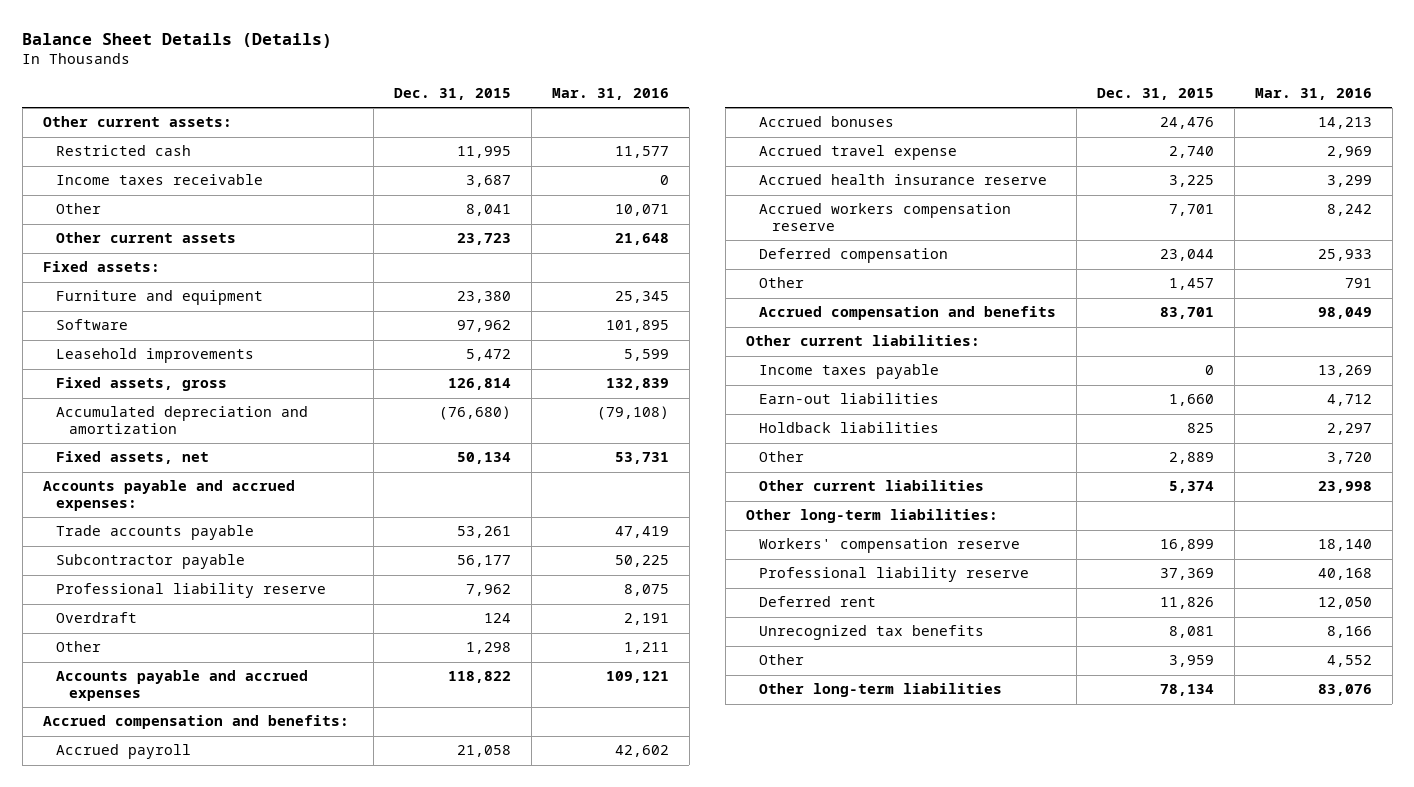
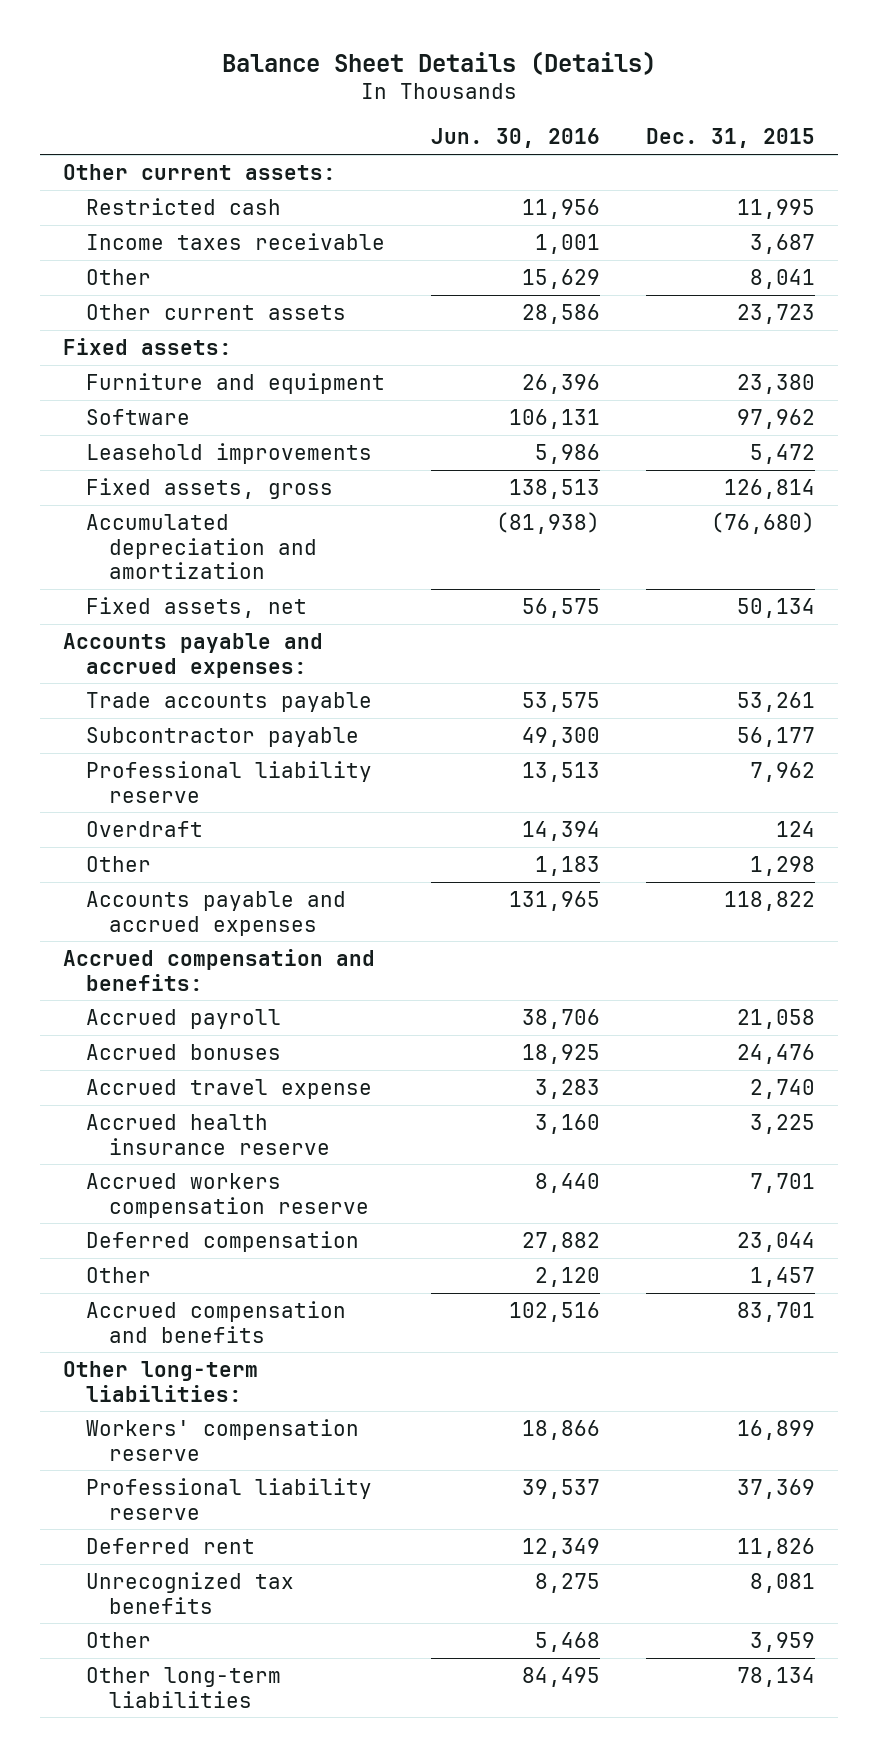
- | Dec. 31, 2015 | Mar. 31, 2016
+ | Jun. 30, 2016 | Dec. 31, 2015
- Other current liabilities:
- Income taxes payable | 0 | 13,269
- Earn-out liabilities | 1,660 | 4,712
- Holdback liabilities | 825 | 2,297
- Other | 2,889 | 3,720
- Other current liabilities | 5,374 | 23,998

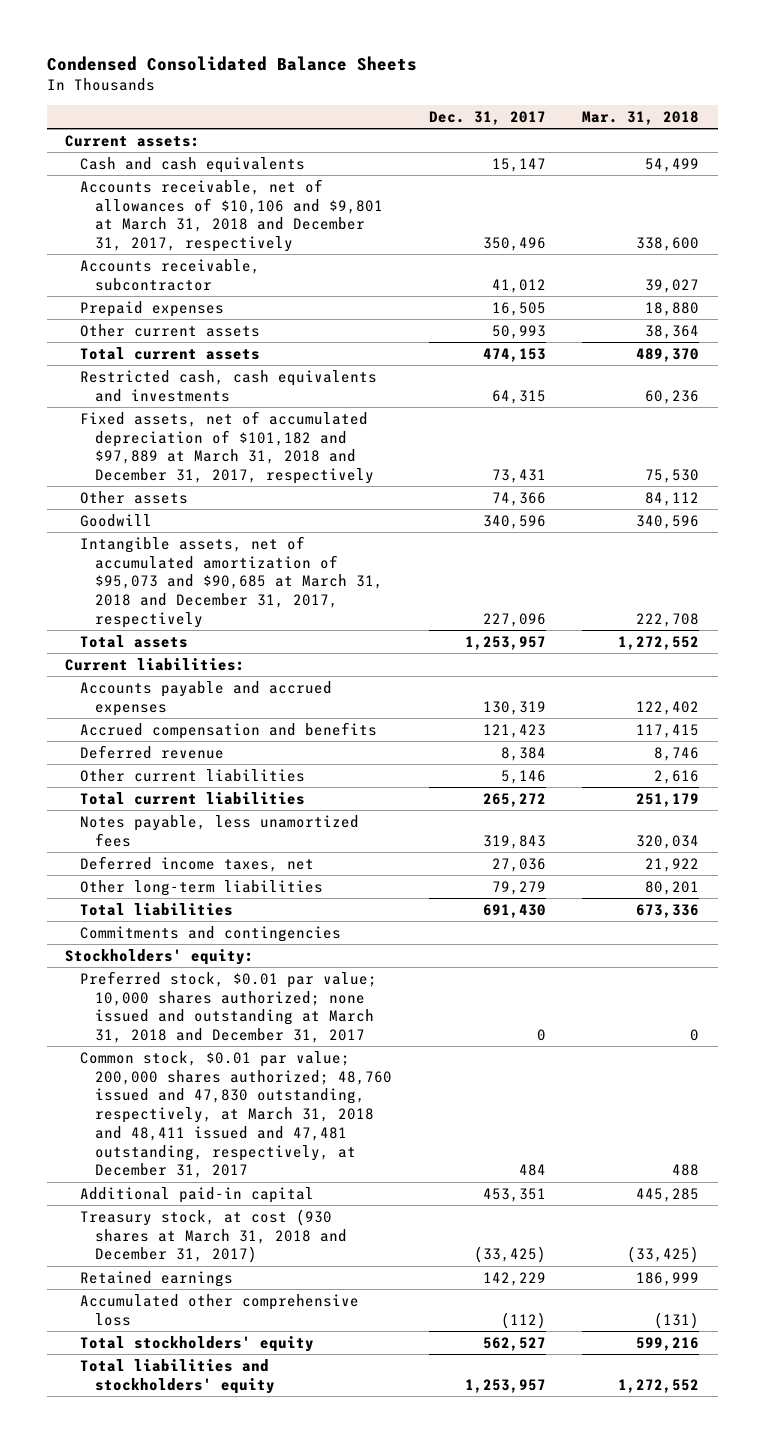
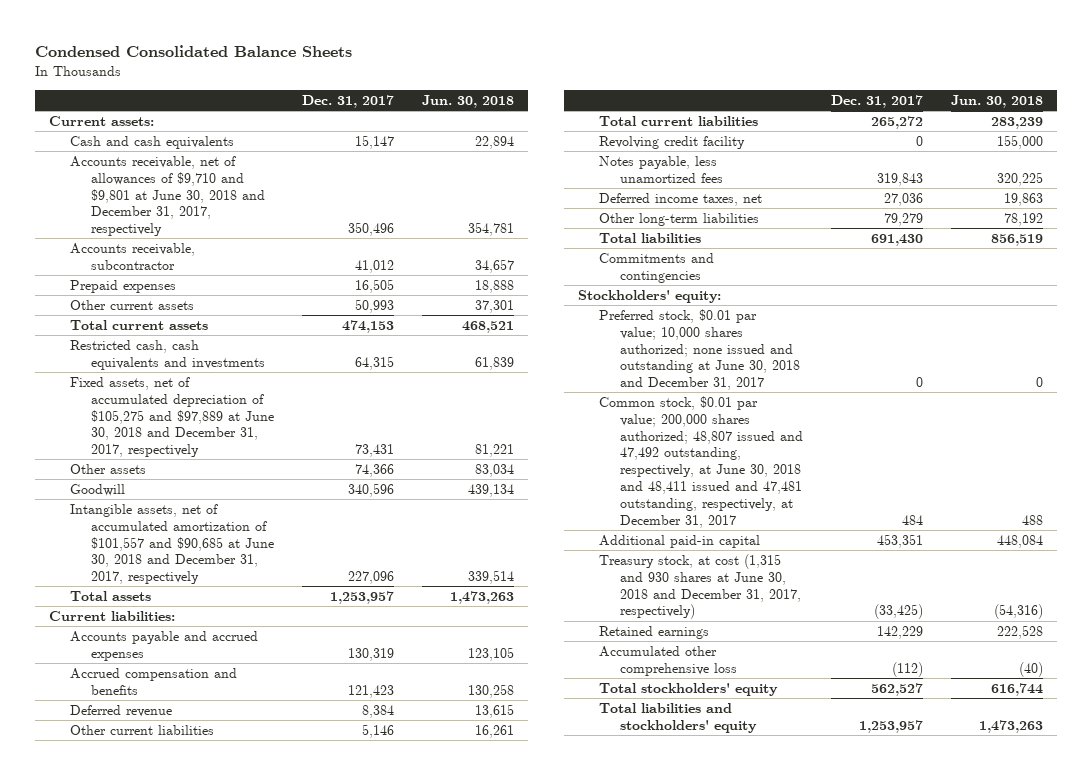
- | Dec. 31, 2017 | Mar. 31, 2018
+ | Dec. 31, 2017 | Jun. 30, 2018
- Accounts receivable, net of allowances of $10,106 and $9,801 at March 31, 2018 and December 31, 2017, respectively | 350,496 | 338,600
+ Accounts receivable, net of allowances of $9,710 and $9,801 at June 30, 2018 and December 31, 2017, respectively | 350,496 | 354,781
- Fixed assets, net of accumulated depreciation of $101,182 and $97,889 at March 31, 2018 and December 31, 2017, respectively | 73,431 | 75,530
+ Fixed assets, net of accumulated depreciation of $105,275 and $97,889 at June 30, 2018 and December 31, 2017, respectively | 73,431 | 81,221
- Intangible assets, net of accumulated amortization of $95,073 and $90,685 at March 31, 2018 and December 31, 2017, respectively | 227,096 | 222,708
+ Intangible assets, net of accumulated amortization of $101,557 and $90,685 at June 30, 2018 and December 31, 2017, respectively | 227,096 | 339,514
+ Revolving credit facility | 0 | 155,000
- Preferred stock, $0.01 par value; 10,000 shares authorized; none issued and outstanding at March 31, 2018 and December 31, 2017 | 0 | 0
- Common stock, $0.01 par value; 200,000 shares authorized; 48,760 issued and 47,830 outstanding, respectively, at March 31, 2018 and 48,411 issued and 47,481 outstanding, respectively, at December 31, 2017 | 484 | 488
+ Preferred stock, $0.01 par value; 10,000 shares authorized; none issued and outstanding at June 30, 2018 and December 31, 2017 | 0 | 0
+ Common stock, $0.01 par value; 200,000 shares authorized; 48,807 issued and 47,492 outstanding, respectively, at June 30, 2018 and 48,411 issued and 47,481 outstanding, respectively, at December 31, 2017 | 484 | 488
- Treasury stock, at cost (930 shares at March 31, 2018 and December 31, 2017) | (33,425) | (33,425)
+ Treasury stock, at cost (1,315 and 930 shares at June 30, 2018 and December 31, 2017, respectively) | (33,425) | (54,316)

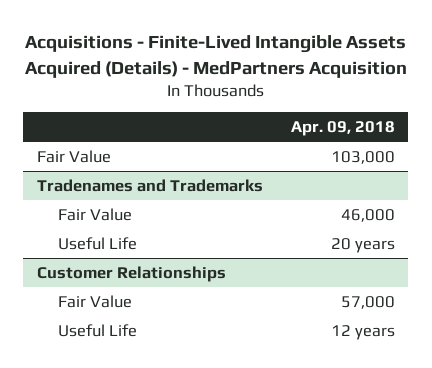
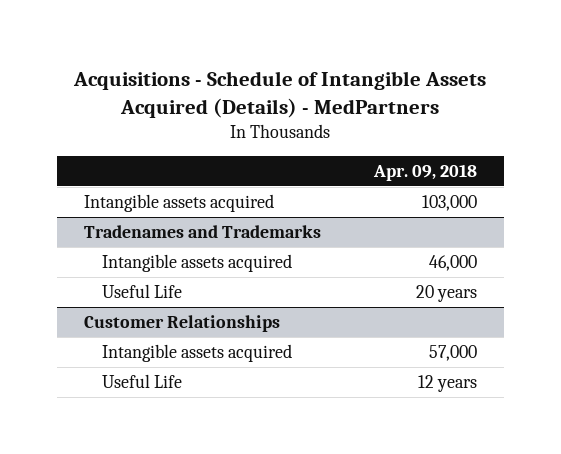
- Acquisitions - Finite-Lived Intangible Assets Acquired (Details) - MedPartners Acquisition
+ Acquisitions - Schedule of Intangible Assets Acquired (Details) - MedPartners
- Fair Value | 103,000
+ Intangible assets acquired | 103,000
@ Tradenames and Trademarks
- Fair Value | 46,000
+ Intangible assets acquired | 46,000
@ Customer Relationships
- Fair Value | 57,000
+ Intangible assets acquired | 57,000

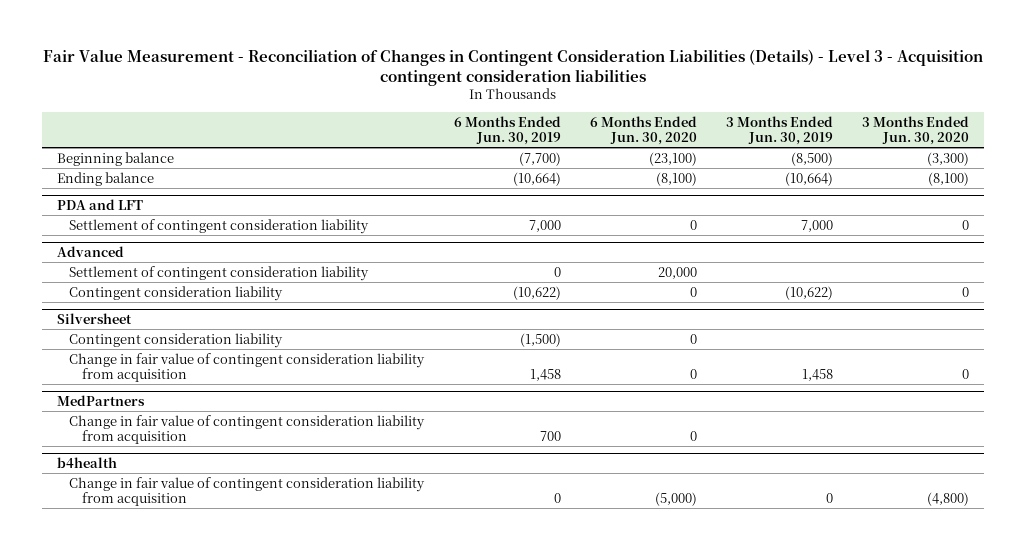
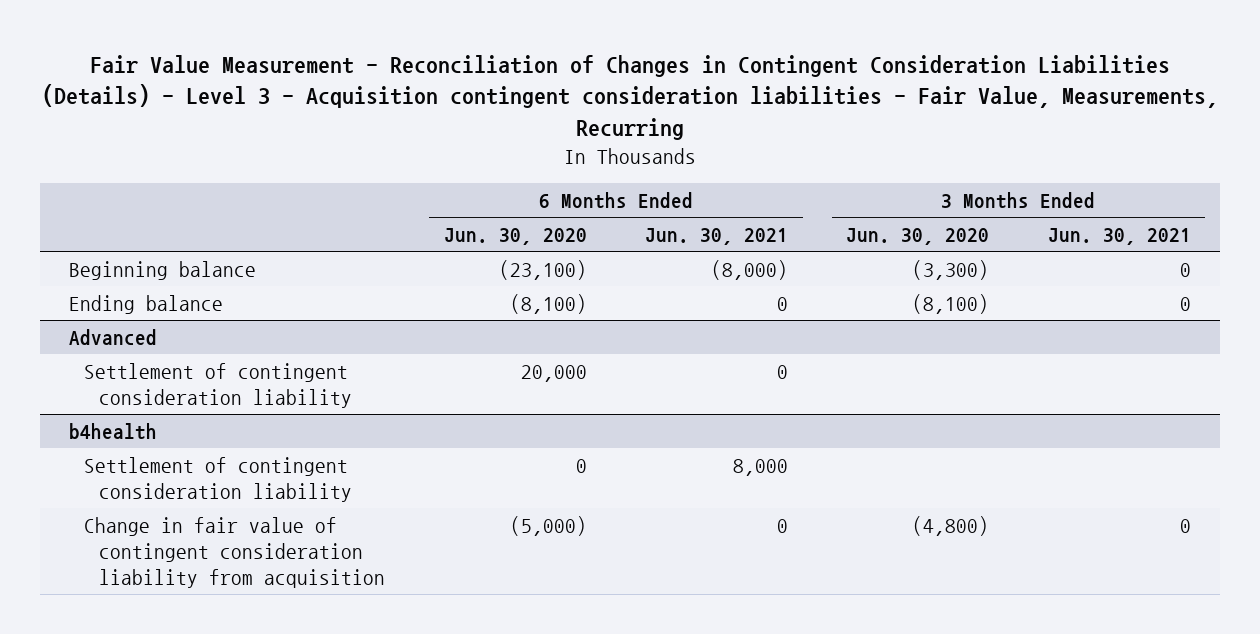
- Fair Value Measurement - Reconciliation of Changes in Contingent Consideration Liabilities (Details) - Level 3 - Acquisition contingent consideration liabilities
+ Fair Value Measurement - Reconciliation of Changes in Contingent Consideration Liabilities (Details) - Level 3 - Acquisition contingent consideration liabilities - Fair Value, Measurements, Recurring
- | 6 Months Ended Jun. 30, 2019 | 6 Months Ended Jun. 30, 2020 | 3 Months Ended Jun. 30, 2019 | 3 Months Ended Jun. 30, 2020
+ | 6 Months Ended Jun. 30, 2020 | 6 Months Ended Jun. 30, 2021 | 3 Months Ended Jun. 30, 2020 | 3 Months Ended Jun. 30, 2021
- PDA and LFT
- Settlement of contingent consideration liability | 7,000 | 0 | 7,000 | 0
@ Advanced
- Contingent consideration liability | (10,622) | 0 | (10,622) | 0
- Silversheet
- Contingent consideration liability | (1,500) | 0 | |
- Change in fair value of contingent consideration liability from acquisition | 1,458 | 0 | 1,458 | 0
- MedPartners
- Change in fair value of contingent consideration liability from acquisition | 700 | 0 | |
@ b4health
+ Settlement of contingent consideration liability | 0 | 8,000 | |

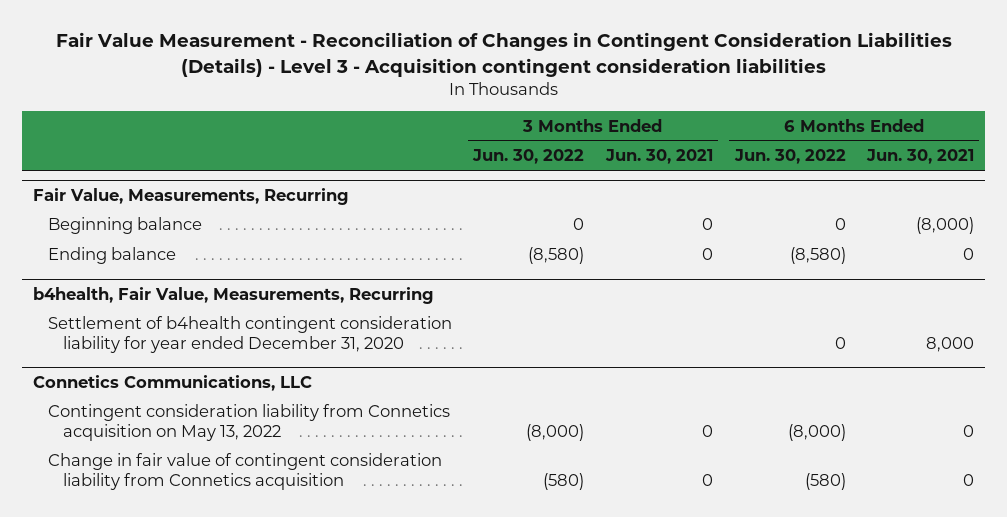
- Fair Value Measurement - Reconciliation of Changes in Contingent Consideration Liabilities (Details) - Level 3 - Acquisition contingent consideration liabilities - Fair Value, Measurements, Recurring
+ Fair Value Measurement - Reconciliation of Changes in Contingent Consideration Liabilities (Details) - Level 3 - Acquisition contingent consideration liabilities
- | 6 Months Ended Jun. 30, 2020 | 6 Months Ended Jun. 30, 2021 | 3 Months Ended Jun. 30, 2020 | 3 Months Ended Jun. 30, 2021
+ | 3 Months Ended Jun. 30, 2022 | 3 Months Ended Jun. 30, 2021 | 6 Months Ended Jun. 30, 2022 | 6 Months Ended Jun. 30, 2021
+ Fair Value, Measurements, Recurring
- Advanced
- Settlement of contingent consideration liability | 20,000 | 0 | |
- b4health
- Settlement of contingent consideration liability | 0 | 8,000 | |
- Change in fair value of contingent consideration liability from acquisition | (5,000) | 0 | (4,800) | 0
+ b4health, Fair Value, Measurements, Recurring
+ Settlement of b4health contingent consideration liability for year ended December 31, 2020 | | | 0 | 8,000
+ Connetics Communications, LLC
+ Contingent consideration liability from Connetics acquisition on May 13, 2022 | (8,000) | 0 | (8,000) | 0
+ Change in fair value of contingent consideration liability from Connetics acquisition | (580) | 0 | (580) | 0

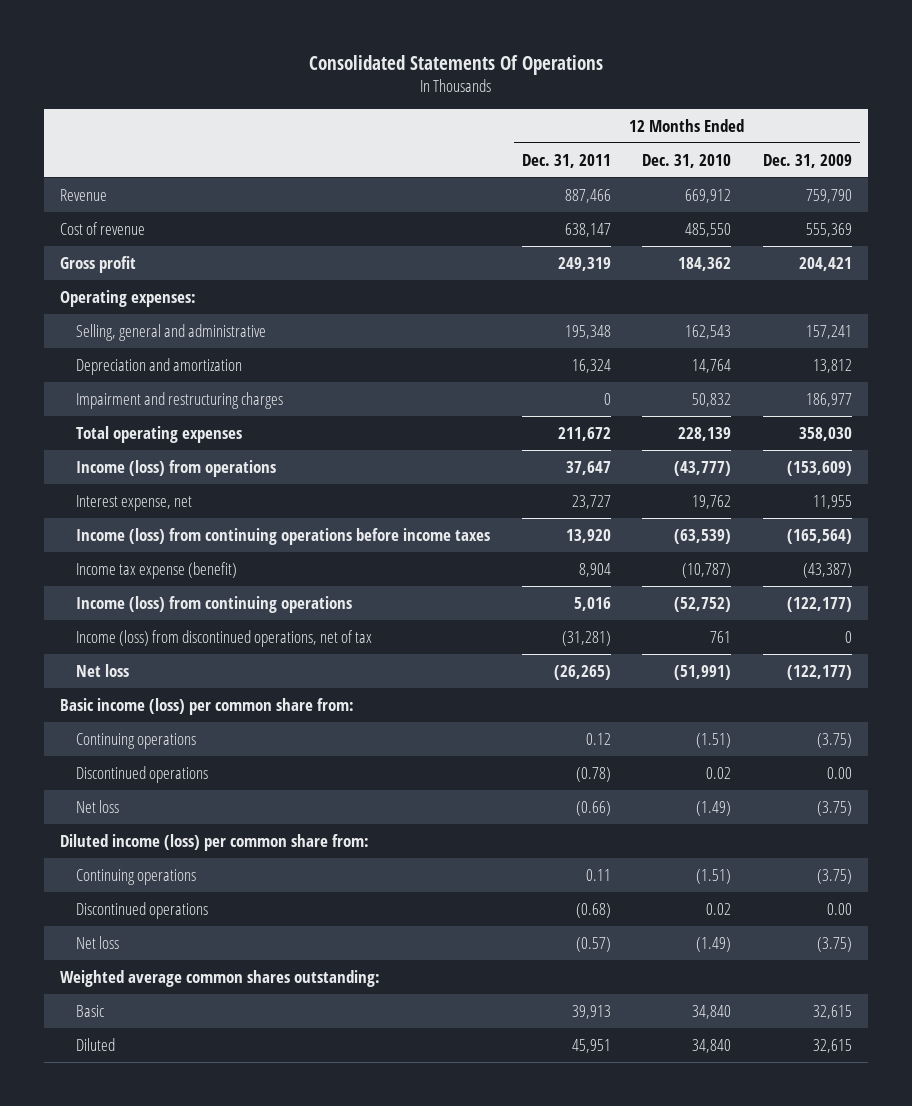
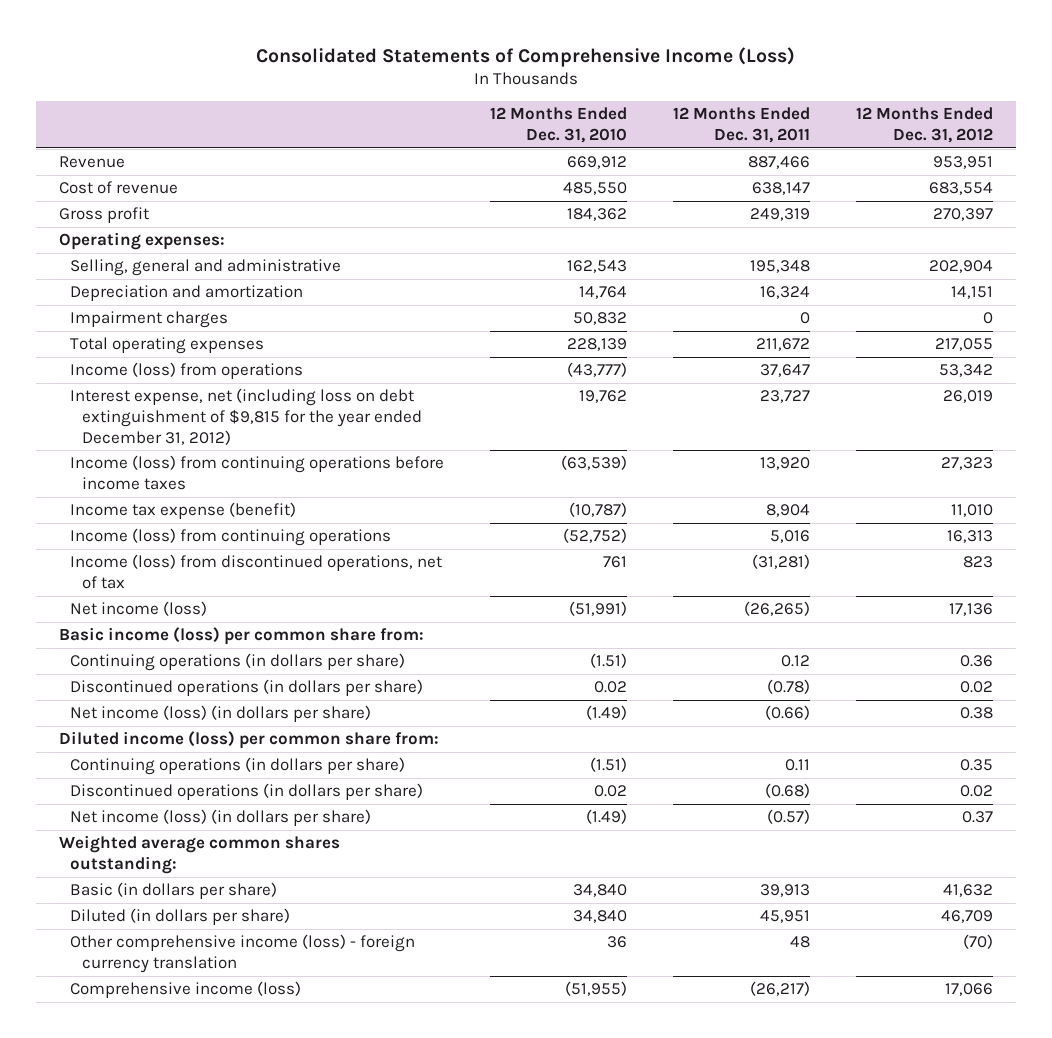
- Consolidated Statements Of Operations
+ Consolidated Statements of Comprehensive Income (Loss)
- | 12 Months Ended Dec. 31, 2011 | 12 Months Ended Dec. 31, 2010 | 12 Months Ended Dec. 31, 2009
+ | 12 Months Ended Dec. 31, 2010 | 12 Months Ended Dec. 31, 2011 | 12 Months Ended Dec. 31, 2012
- Impairment and restructuring charges | 0 | 50,832 | 186,977
+ Impairment charges | 50,832 | 0 | 0
- Interest expense, net | 23,727 | 19,762 | 11,955
+ Interest expense, net (including loss on debt extinguishment of $9,815 for the year ended December 31, 2012) | 19,762 | 23,727 | 26,019
- Net loss | (26,265) | (51,991) | (122,177)
+ Net income (loss) | (51,991) | (26,265) | 17,136
- Continuing operations | 0.12 | (1.51) | (3.75)
- Discontinued operations | (0.78) | 0.02 | 0.00
- Net loss | (0.66) | (1.49) | (3.75)
+ Continuing operations (in dollars per share) | (1.51) | 0.12 | 0.36
+ Discontinued operations (in dollars per share) | 0.02 | (0.78) | 0.02
+ Net income (loss) (in dollars per share) | (1.49) | (0.66) | 0.38
- Continuing operations | 0.11 | (1.51) | (3.75)
- Discontinued operations | (0.68) | 0.02 | 0.00
- Net loss | (0.57) | (1.49) | (3.75)
+ Continuing operations (in dollars per share) | (1.51) | 0.11 | 0.35
+ Discontinued operations (in dollars per share) | 0.02 | (0.68) | 0.02
+ Net income (loss) (in dollars per share) | (1.49) | (0.57) | 0.37
- Basic | 39,913 | 34,840 | 32,615
- Diluted | 45,951 | 34,840 | 32,615
+ Basic (in dollars per share) | 34,840 | 39,913 | 41,632
+ Diluted (in dollars per share) | 34,840 | 45,951 | 46,709
+ Other comprehensive income (loss) - foreign currency translation | 36 | 48 | (70)
+ Comprehensive income (loss) | (51,955) | (26,217) | 17,066

